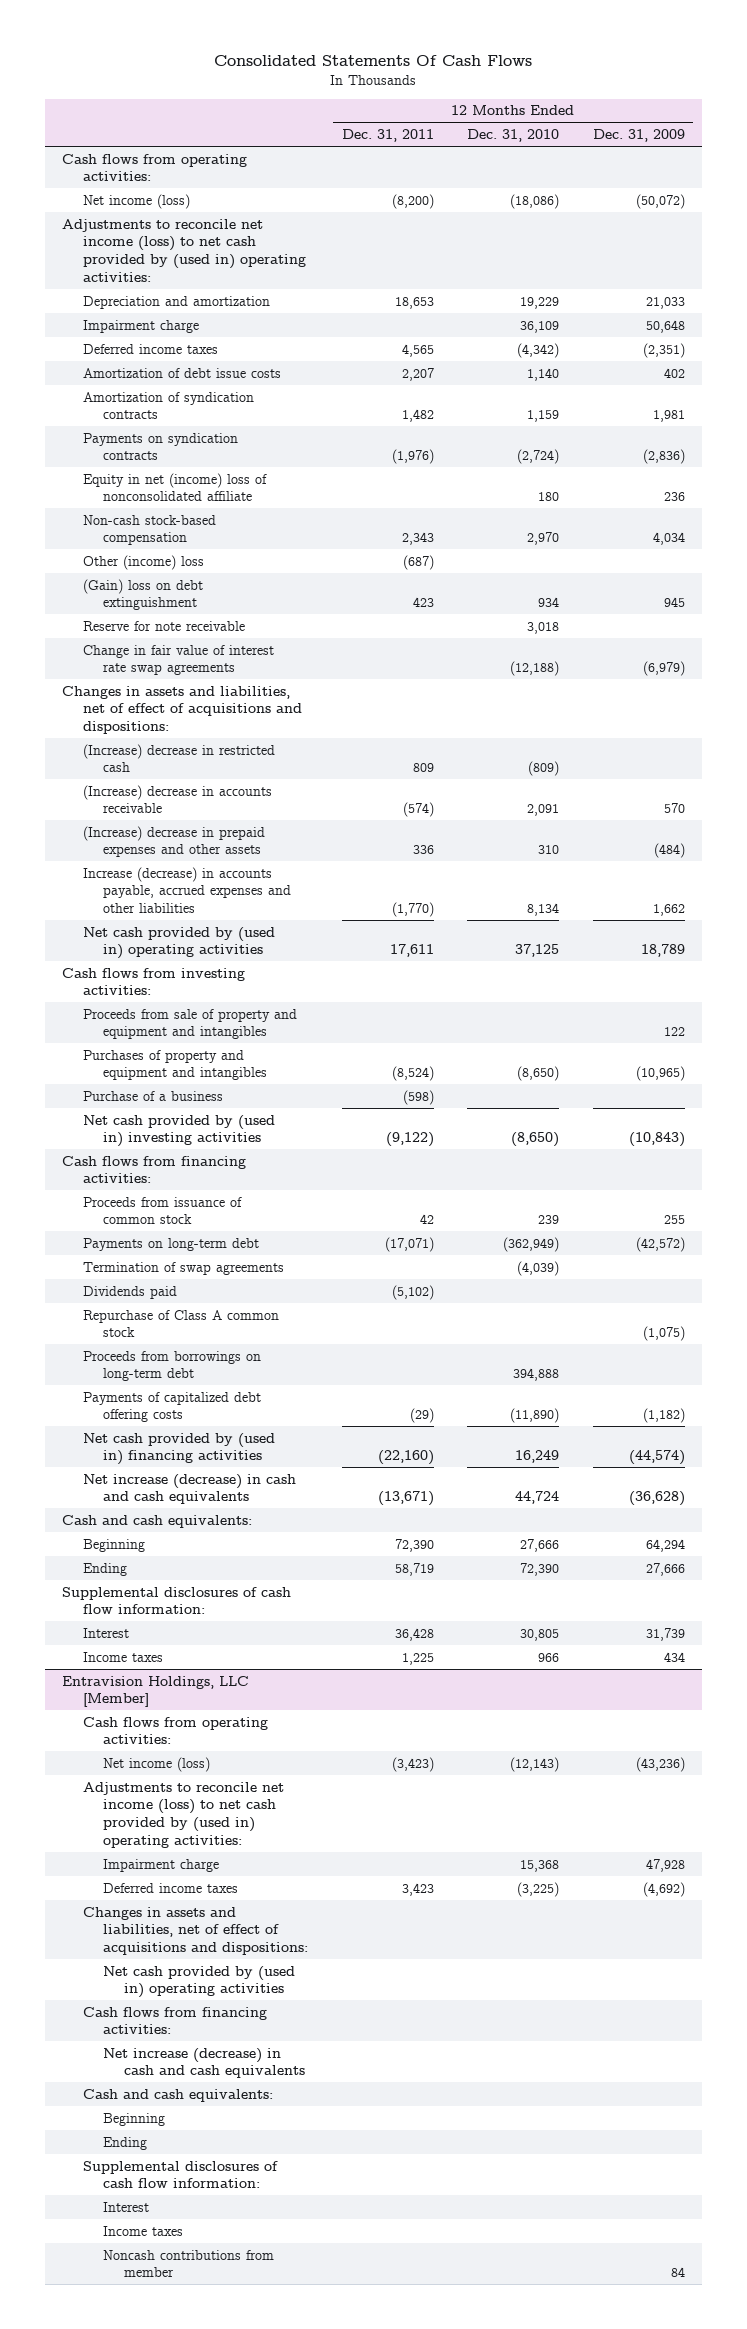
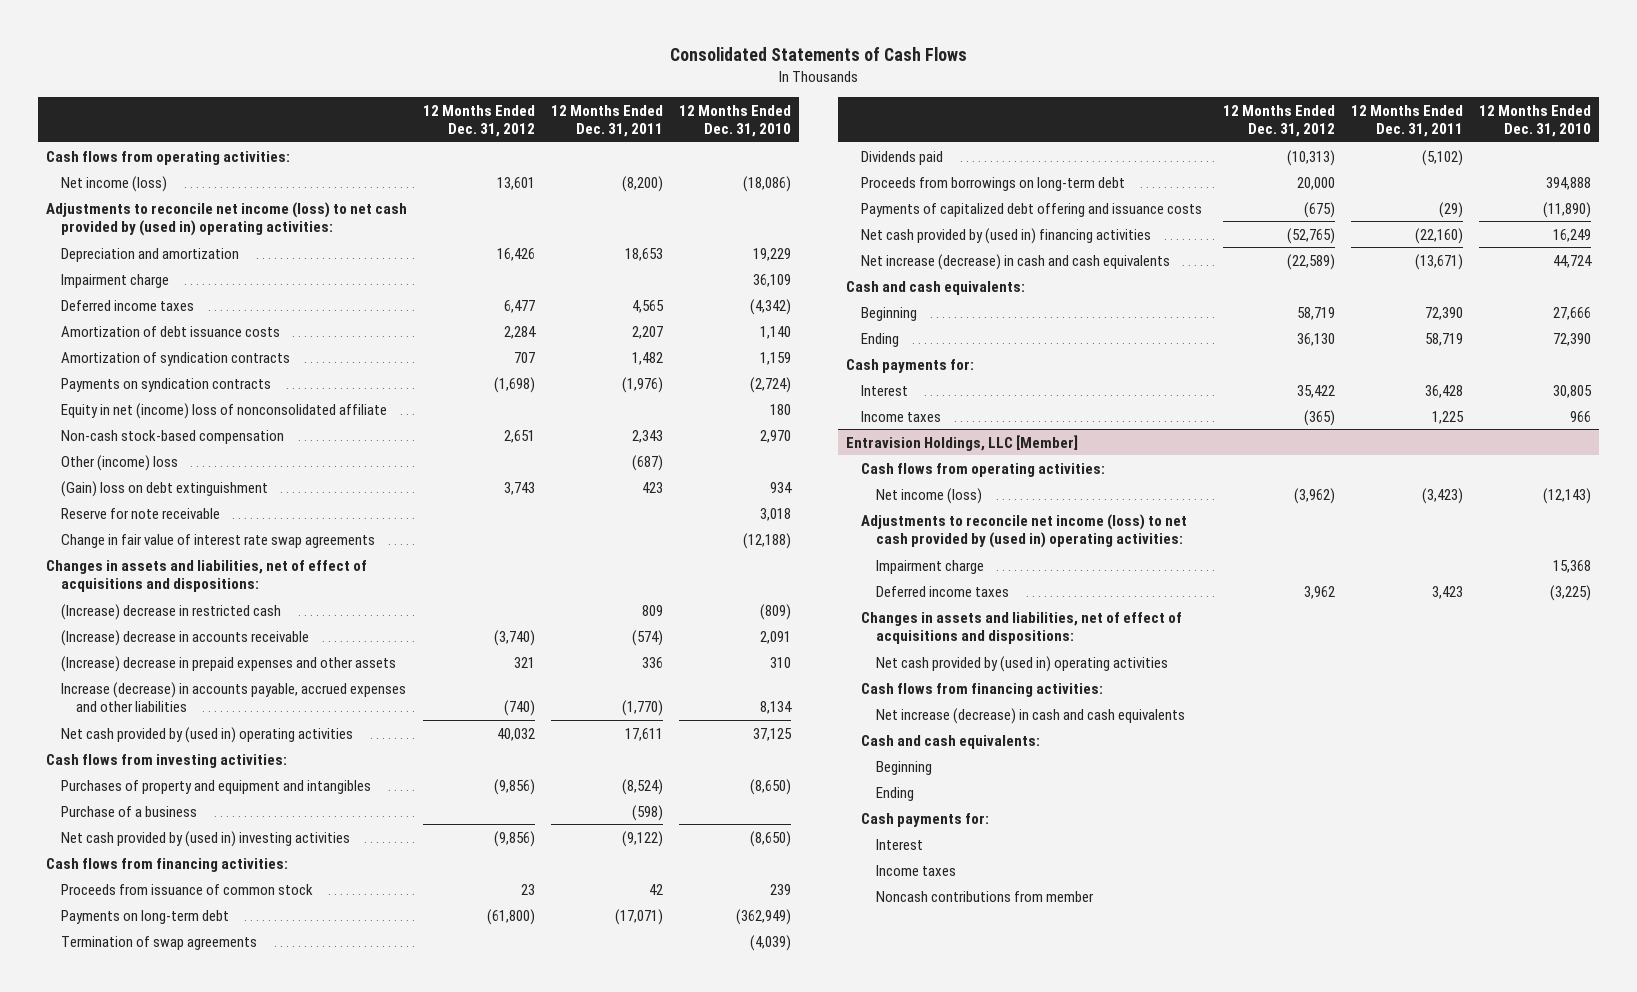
- Consolidated Statements Of Cash Flows
+ Consolidated Statements of Cash Flows
- | 12 Months Ended Dec. 31, 2011 | 12 Months Ended Dec. 31, 2010 | 12 Months Ended Dec. 31, 2009
+ | 12 Months Ended Dec. 31, 2012 | 12 Months Ended Dec. 31, 2011 | 12 Months Ended Dec. 31, 2010
- Amortization of debt issue costs | 2,207 | 1,140 | 402
+ Amortization of debt issuance costs | 2,284 | 2,207 | 1,140
- Proceeds from sale of property and equipment and intangibles | | | 122
- Repurchase of Class A common stock | | | (1,075)
- Payments of capitalized debt offering costs | (29) | (11,890) | (1,182)
+ Payments of capitalized debt offering and issuance costs | (675) | (29) | (11,890)
- Supplemental disclosures of cash flow information:
+ Cash payments for:
@ Entravision Holdings, LLC [Member]
- Supplemental disclosures of cash flow information:
+ Cash payments for:

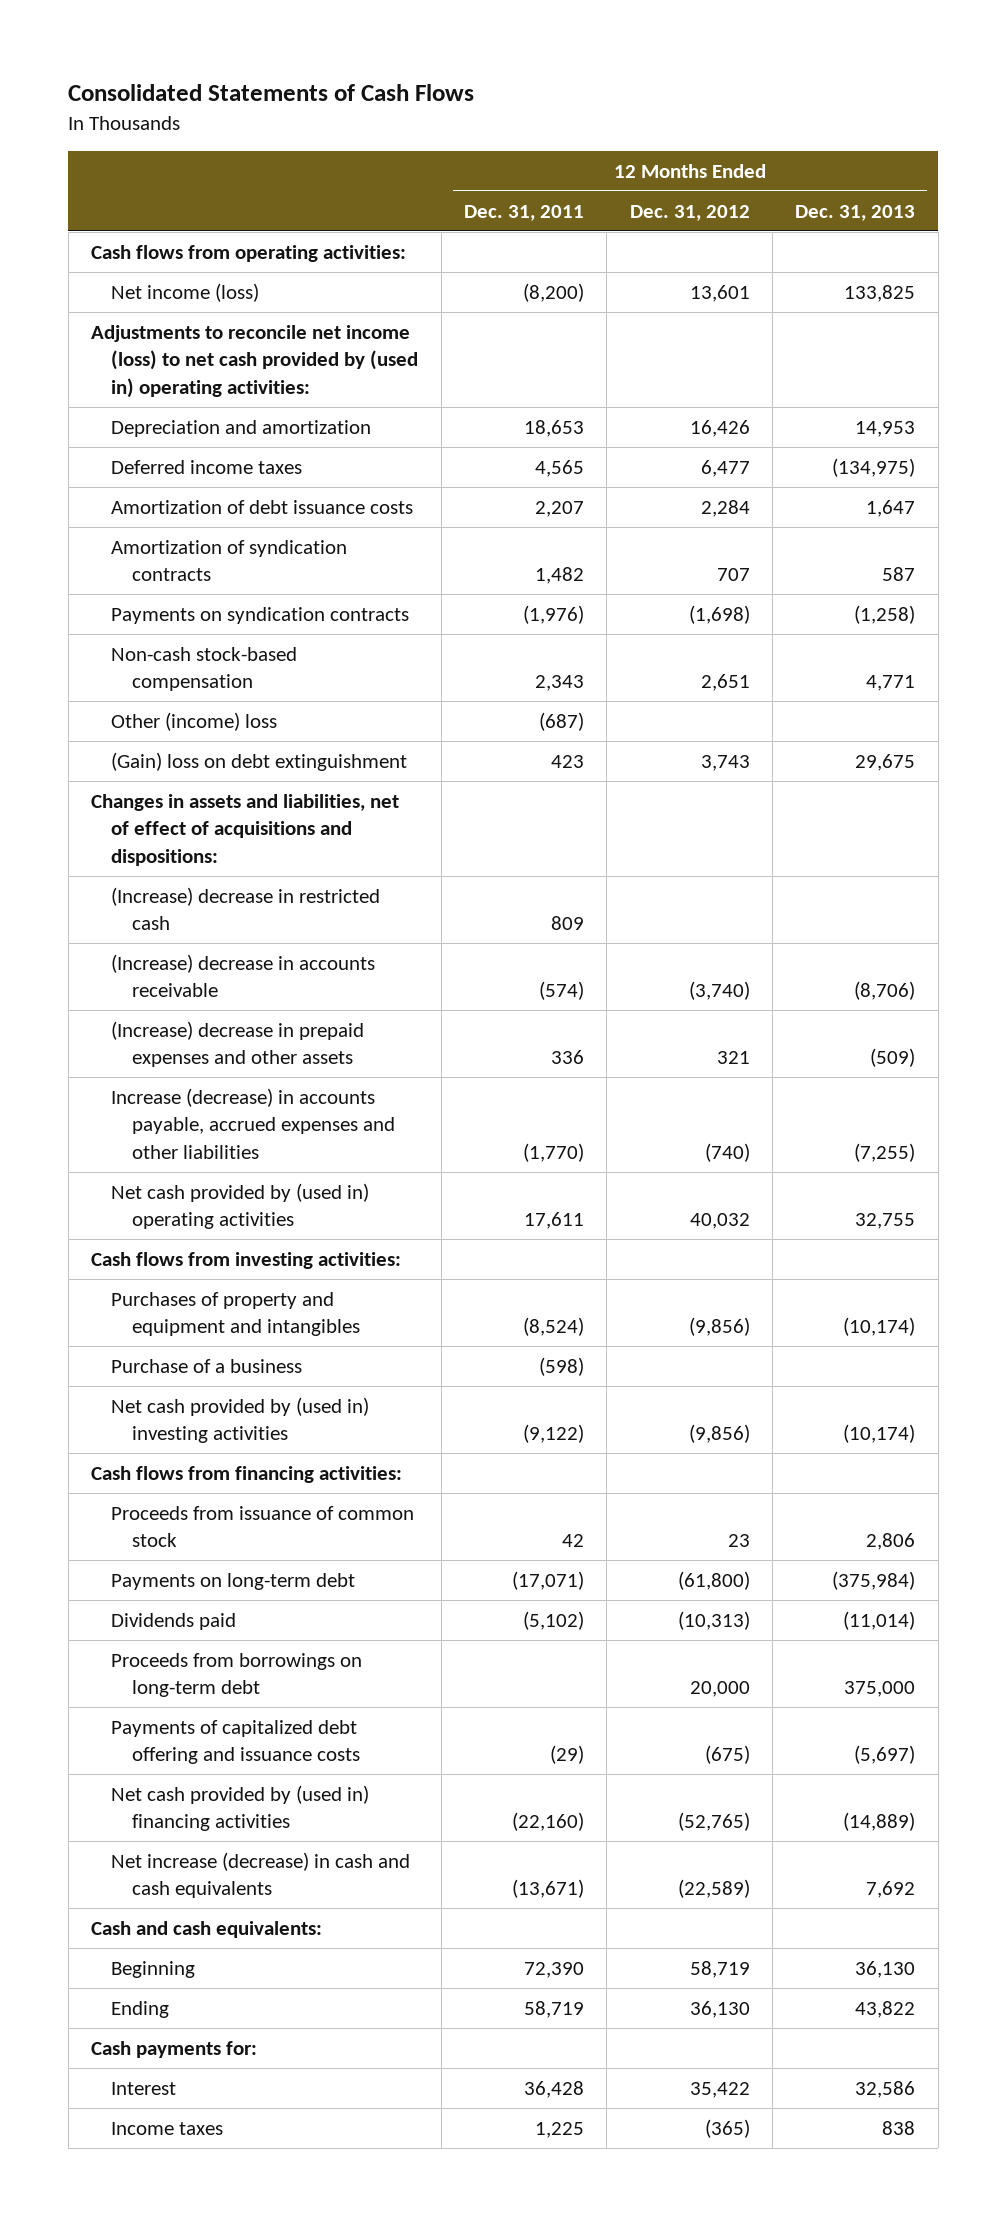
- | 12 Months Ended Dec. 31, 2012 | 12 Months Ended Dec. 31, 2011 | 12 Months Ended Dec. 31, 2010
+ | 12 Months Ended Dec. 31, 2011 | 12 Months Ended Dec. 31, 2012 | 12 Months Ended Dec. 31, 2013
- Impairment charge | | | 36,109
- Equity in net (income) loss of nonconsolidated affiliate | | | 180
- Reserve for note receivable | | | 3,018
- Change in fair value of interest rate swap agreements | | | (12,188)
- Termination of swap agreements | | | (4,039)
- Entravision Holdings, LLC [Member]
- Cash flows from operating activities:
- Net income (loss) | (3,962) | (3,423) | (12,143)
- Adjustments to reconcile net income (loss) to net cash provided by (used in) operating activities:
- Impairment charge | | | 15,368
- Deferred income taxes | 3,962 | 3,423 | (3,225)
- Changes in assets and liabilities, net of effect of acquisitions and dispositions:
- Net cash provided by (used in) operating activities
- Cash flows from financing activities:
- Net increase (decrease) in cash and cash equivalents
- Cash and cash equivalents:
- Beginning
- Ending
- Cash payments for:
- Interest
- Income taxes
- Noncash contributions from member

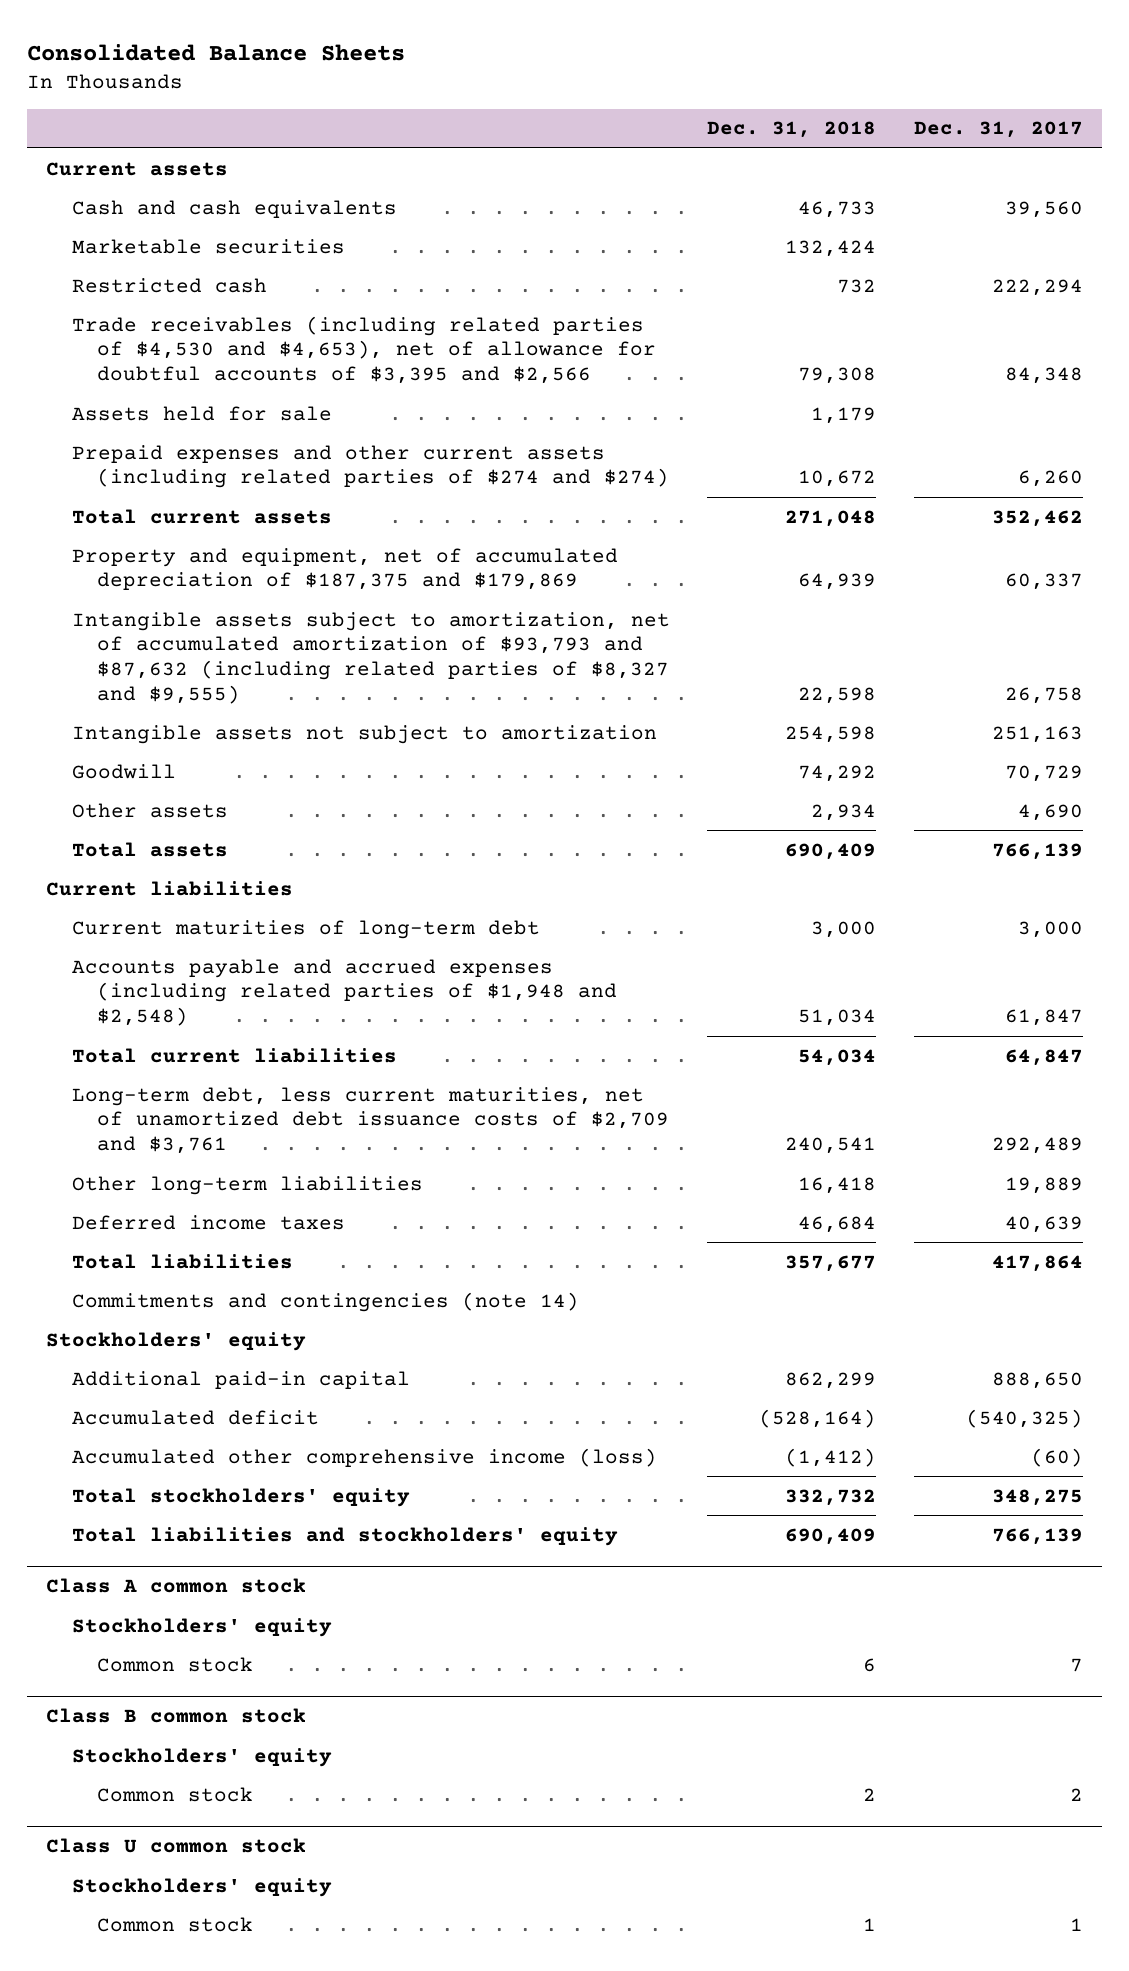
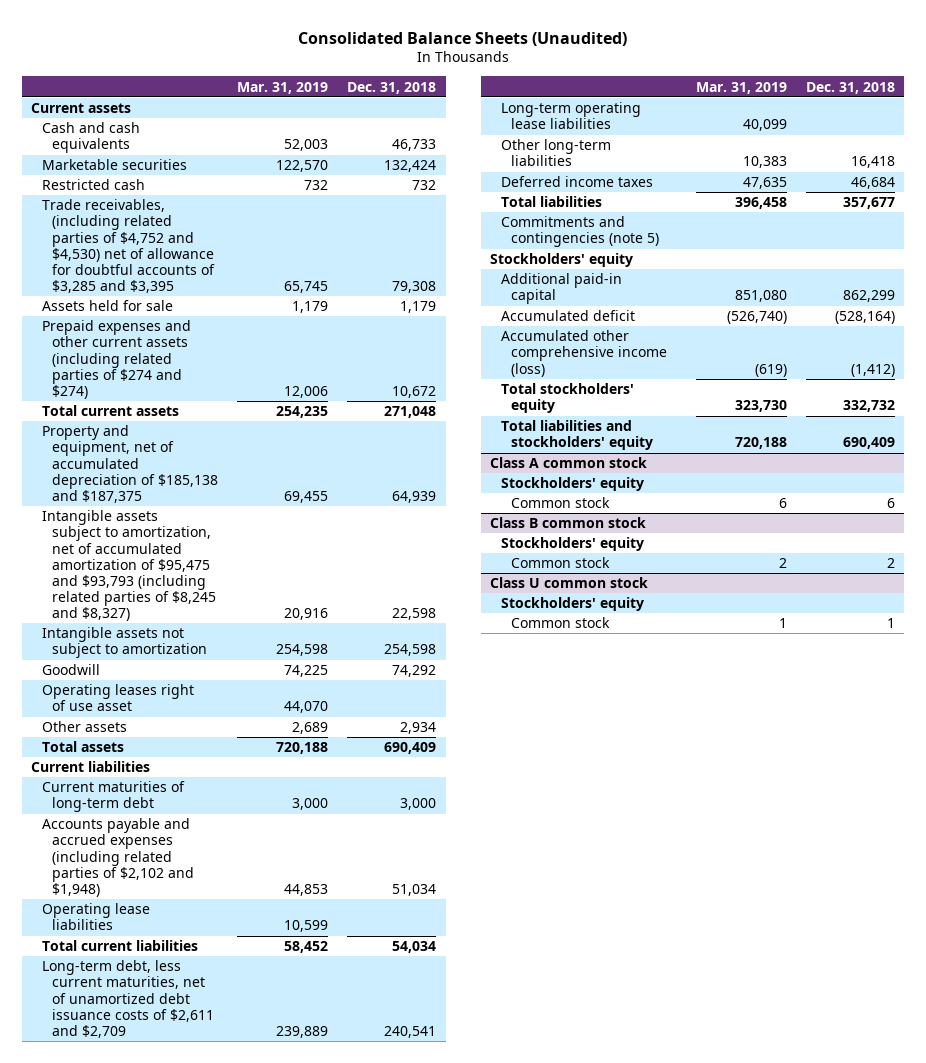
- Consolidated Balance Sheets
+ Consolidated Balance Sheets (Unaudited)
- | Dec. 31, 2018 | Dec. 31, 2017
+ | Mar. 31, 2019 | Dec. 31, 2018
- Trade receivables (including related parties of $4,530 and $4,653), net of allowance for doubtful accounts of $3,395 and $2,566 | 79,308 | 84,348
+ Trade receivables, (including related parties of $4,752 and $4,530) net of allowance for doubtful accounts of $3,285 and $3,395 | 65,745 | 79,308
- Property and equipment, net of accumulated depreciation of $187,375 and $179,869 | 64,939 | 60,337
- Intangible assets subject to amortization, net of accumulated amortization of $93,793 and $87,632 (including related parties of $8,327 and $9,555) | 22,598 | 26,758
+ Property and equipment, net of accumulated depreciation of $185,138 and $187,375 | 69,455 | 64,939
+ Intangible assets subject to amortization, net of accumulated amortization of $95,475 and $93,793 (including related parties of $8,245 and $8,327) | 20,916 | 22,598
+ Operating leases right of use asset | 44,070 |
- Accounts payable and accrued expenses (including related parties of $1,948 and $2,548) | 51,034 | 61,847
+ Accounts payable and accrued expenses (including related parties of $2,102 and $1,948) | 44,853 | 51,034
+ Operating lease liabilities | 10,599 |
- Long-term debt, less current maturities, net of unamortized debt issuance costs of $2,709 and $3,761 | 240,541 | 292,489
+ Long-term debt, less current maturities, net of unamortized debt issuance costs of $2,611 and $2,709 | 239,889 | 240,541
+ Long-term operating lease liabilities | 40,099 |
- Commitments and contingencies (note 14)
+ Commitments and contingencies (note 5)

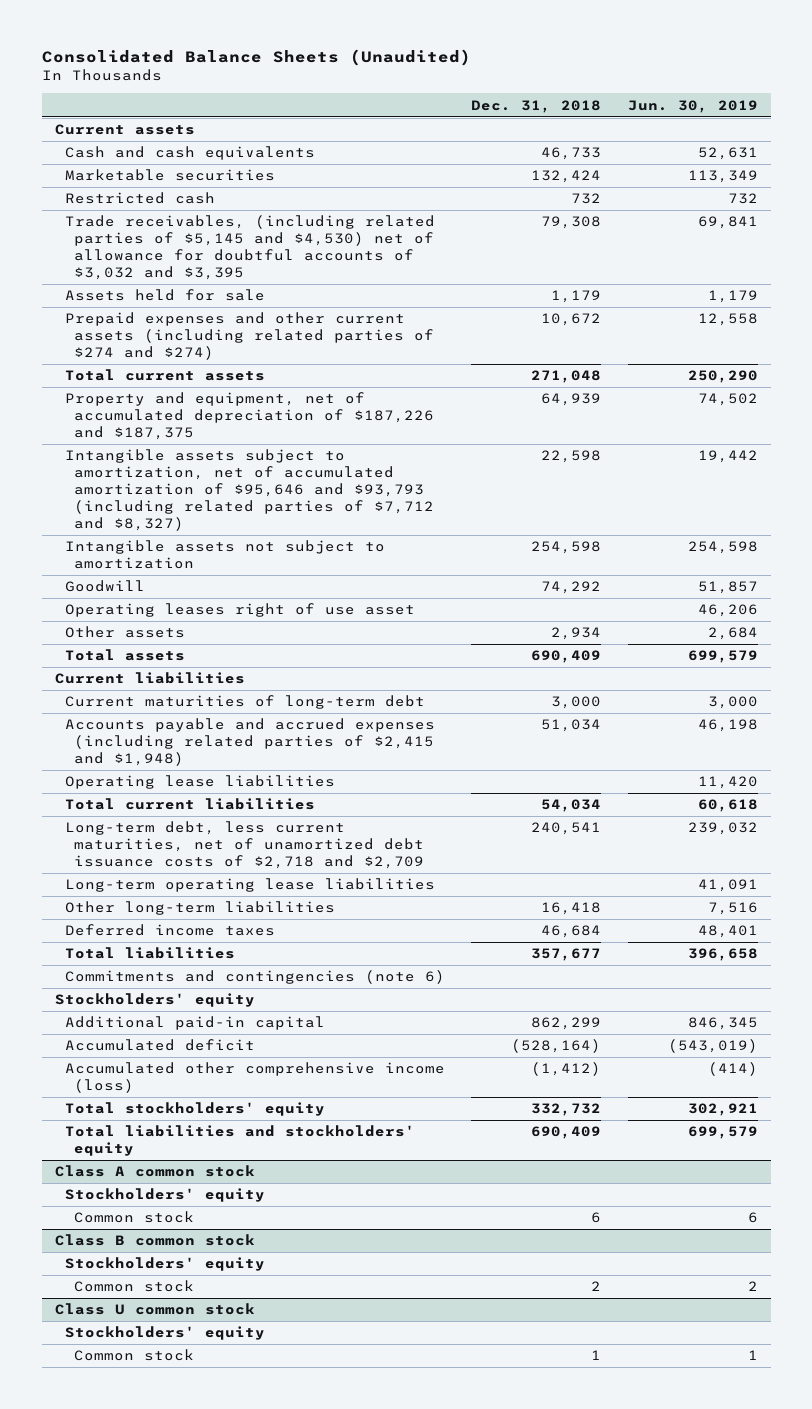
- | Mar. 31, 2019 | Dec. 31, 2018
+ | Dec. 31, 2018 | Jun. 30, 2019
- Trade receivables, (including related parties of $4,752 and $4,530) net of allowance for doubtful accounts of $3,285 and $3,395 | 65,745 | 79,308
+ Trade receivables, (including related parties of $5,145 and $4,530) net of allowance for doubtful accounts of $3,032 and $3,395 | 79,308 | 69,841
- Property and equipment, net of accumulated depreciation of $185,138 and $187,375 | 69,455 | 64,939
- Intangible assets subject to amortization, net of accumulated amortization of $95,475 and $93,793 (including related parties of $8,245 and $8,327) | 20,916 | 22,598
+ Property and equipment, net of accumulated depreciation of $187,226 and $187,375 | 64,939 | 74,502
+ Intangible assets subject to amortization, net of accumulated amortization of $95,646 and $93,793 (including related parties of $7,712 and $8,327) | 22,598 | 19,442
- Accounts payable and accrued expenses (including related parties of $2,102 and $1,948) | 44,853 | 51,034
+ Accounts payable and accrued expenses (including related parties of $2,415 and $1,948) | 51,034 | 46,198
- Long-term debt, less current maturities, net of unamortized debt issuance costs of $2,611 and $2,709 | 239,889 | 240,541
+ Long-term debt, less current maturities, net of unamortized debt issuance costs of $2,718 and $2,709 | 240,541 | 239,032
- Commitments and contingencies (note 5)
+ Commitments and contingencies (note 6)

